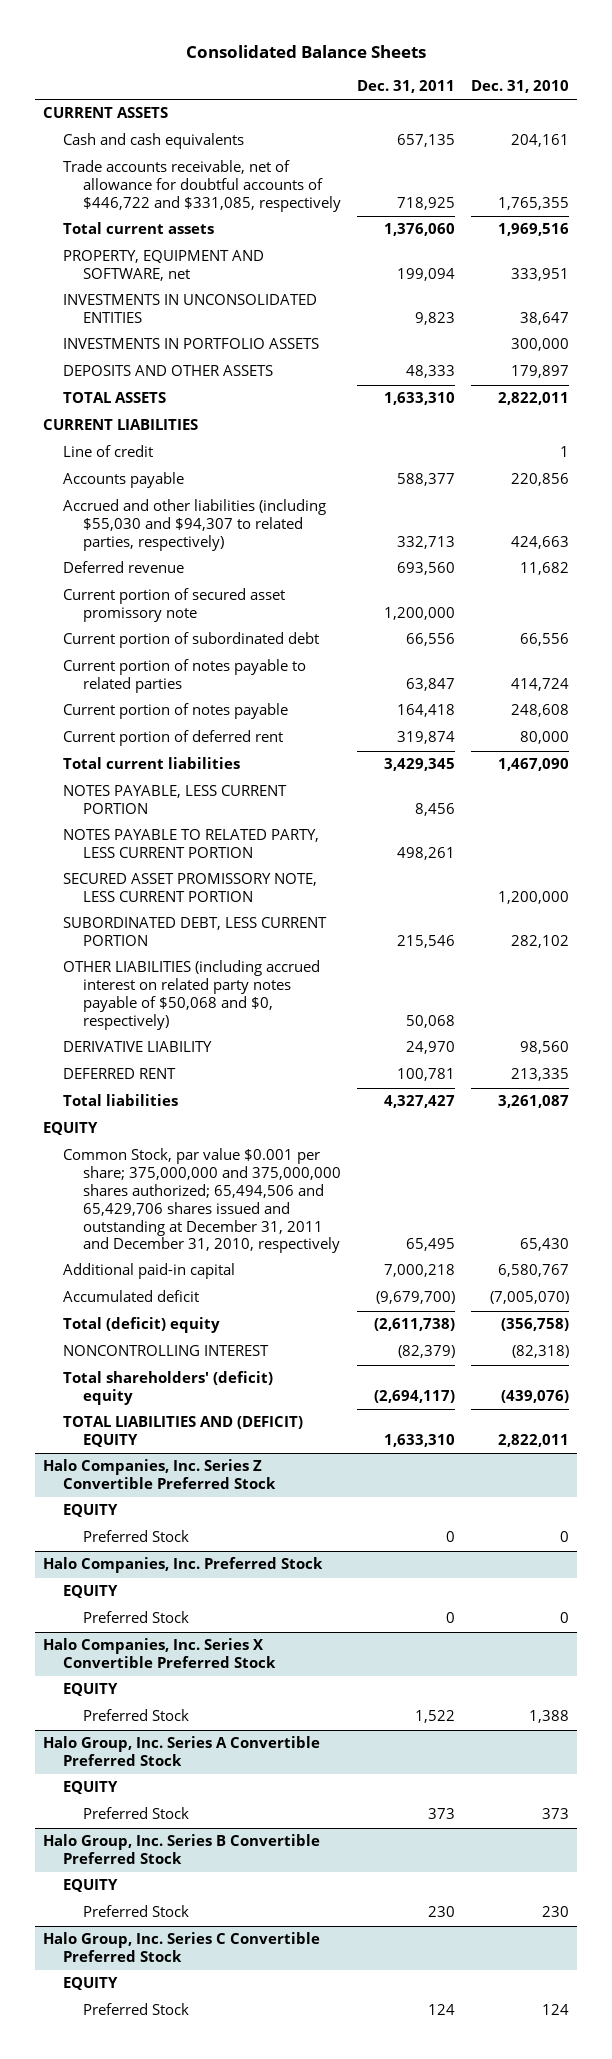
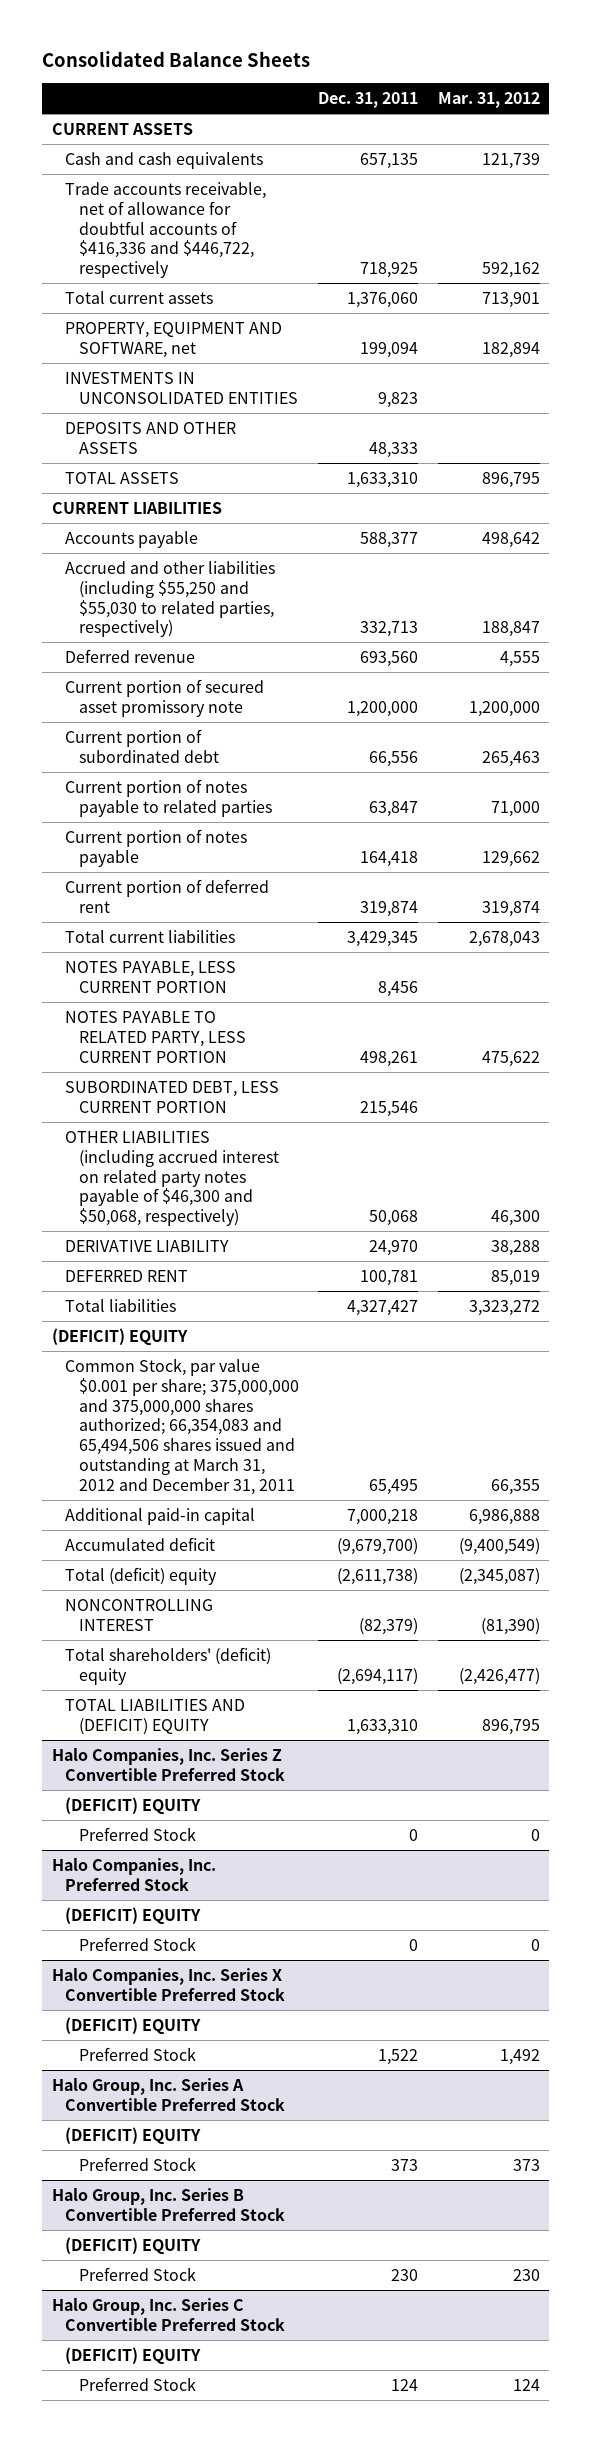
- | Dec. 31, 2011 | Dec. 31, 2010
+ | Dec. 31, 2011 | Mar. 31, 2012
- Trade accounts receivable, net of allowance for doubtful accounts of $446,722 and $331,085, respectively | 718,925 | 1,765,355
+ Trade accounts receivable, net of allowance for doubtful accounts of $416,336 and $446,722, respectively | 718,925 | 592,162
- INVESTMENTS IN PORTFOLIO ASSETS | | 300,000
- Line of credit | | 1
- Accrued and other liabilities (including $55,030 and $94,307 to related parties, respectively) | 332,713 | 424,663
+ Accrued and other liabilities (including $55,250 and $55,030 to related parties, respectively) | 332,713 | 188,847
- SECURED ASSET PROMISSORY NOTE, LESS CURRENT PORTION | | 1,200,000
- OTHER LIABILITIES (including accrued interest on related party notes payable of $50,068 and $0, respectively) | 50,068 |
+ OTHER LIABILITIES (including accrued interest on related party notes payable of $46,300 and $50,068, respectively) | 50,068 | 46,300
- EQUITY
- Common Stock, par value $0.001 per share; 375,000,000 and 375,000,000 shares authorized; 65,494,506 and 65,429,706 shares issued and outstanding at December 31, 2011 and December 31, 2010, respectively | 65,495 | 65,430
+ (DEFICIT) EQUITY
+ Common Stock, par value $0.001 per share; 375,000,000 and 375,000,000 shares authorized; 66,354,083 and 65,494,506 shares issued and outstanding at March 31, 2012 and December 31, 2011 | 65,495 | 66,355
@ Halo Companies, Inc. Series Z Convertible Preferred Stock
- EQUITY
+ (DEFICIT) EQUITY
@ Halo Companies, Inc. Preferred Stock
- EQUITY
+ (DEFICIT) EQUITY
@ Halo Companies, Inc. Series X Convertible Preferred Stock
- EQUITY
+ (DEFICIT) EQUITY
@ Halo Group, Inc. Series A Convertible Preferred Stock
- EQUITY
+ (DEFICIT) EQUITY
@ Halo Group, Inc. Series B Convertible Preferred Stock
- EQUITY
+ (DEFICIT) EQUITY
@ Halo Group, Inc. Series C Convertible Preferred Stock
- EQUITY
+ (DEFICIT) EQUITY

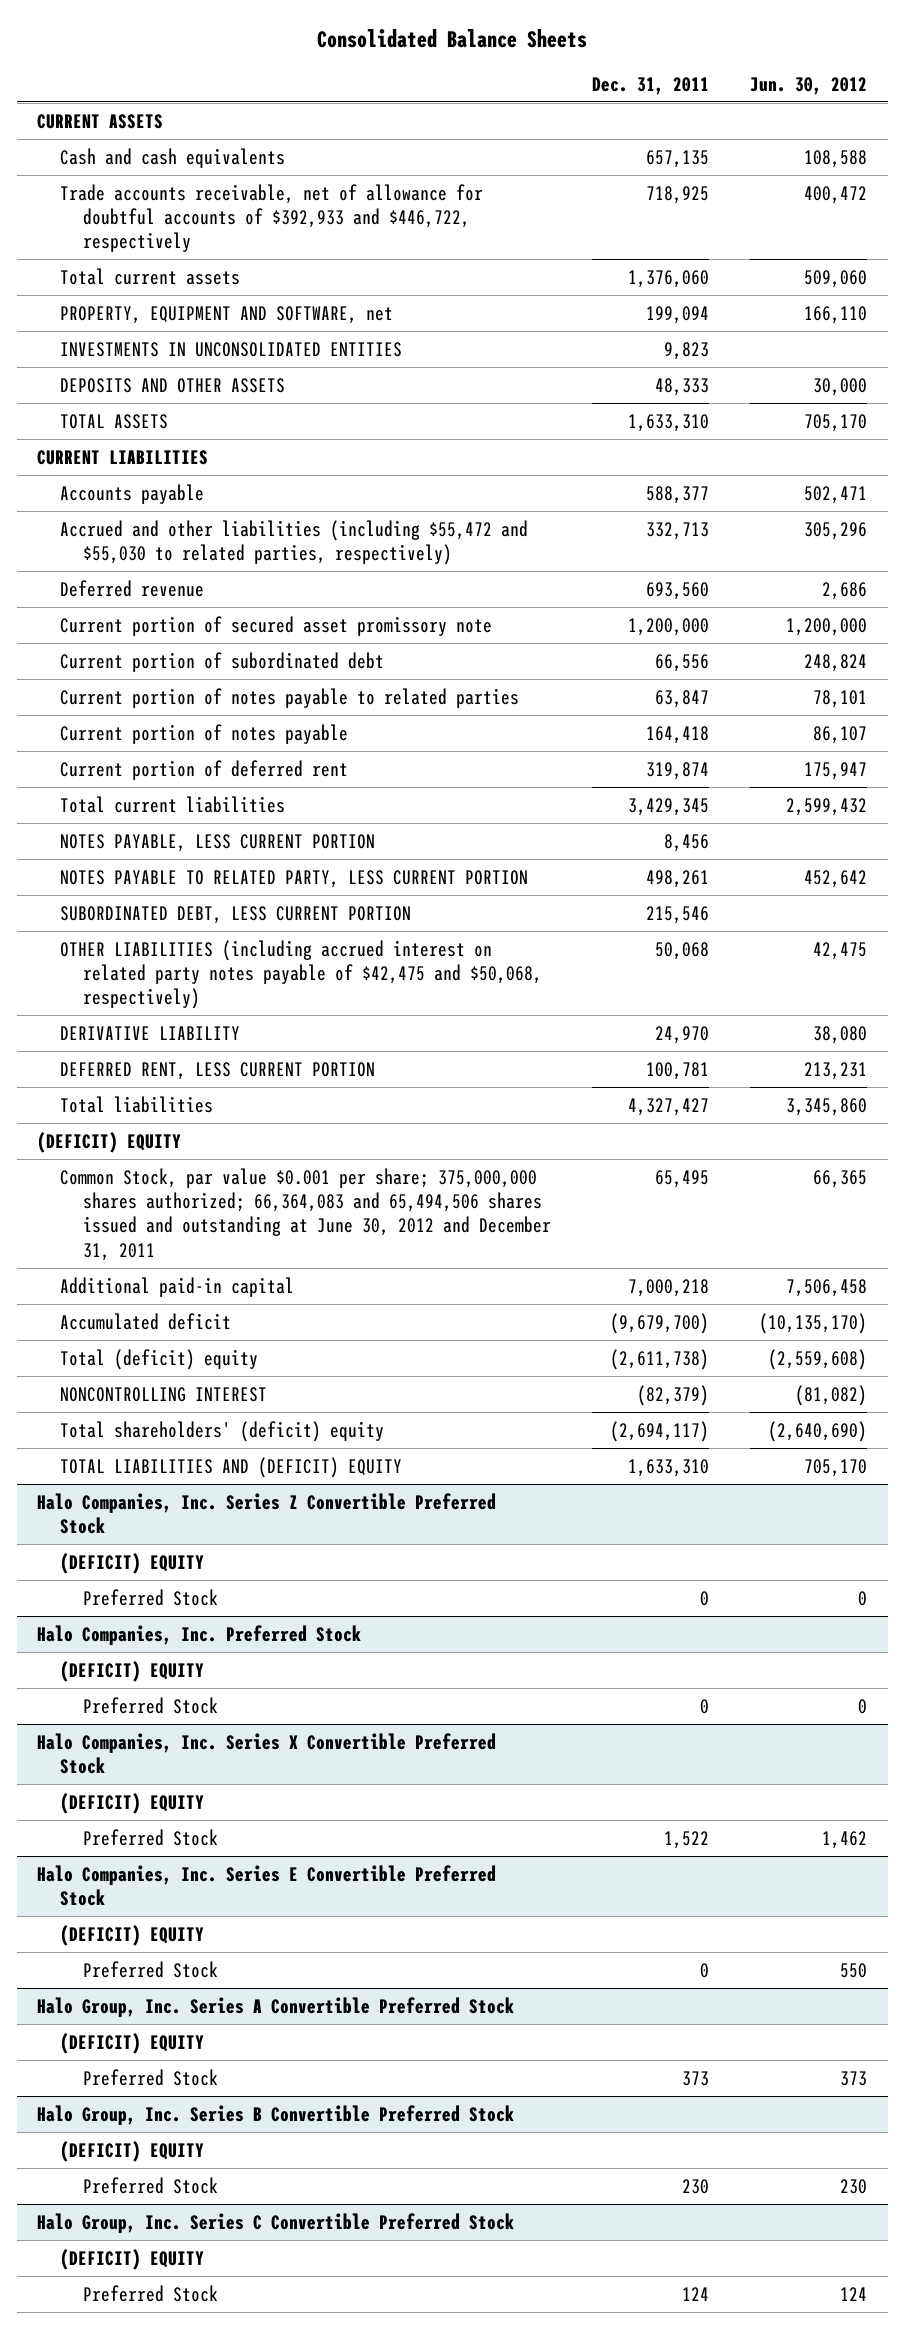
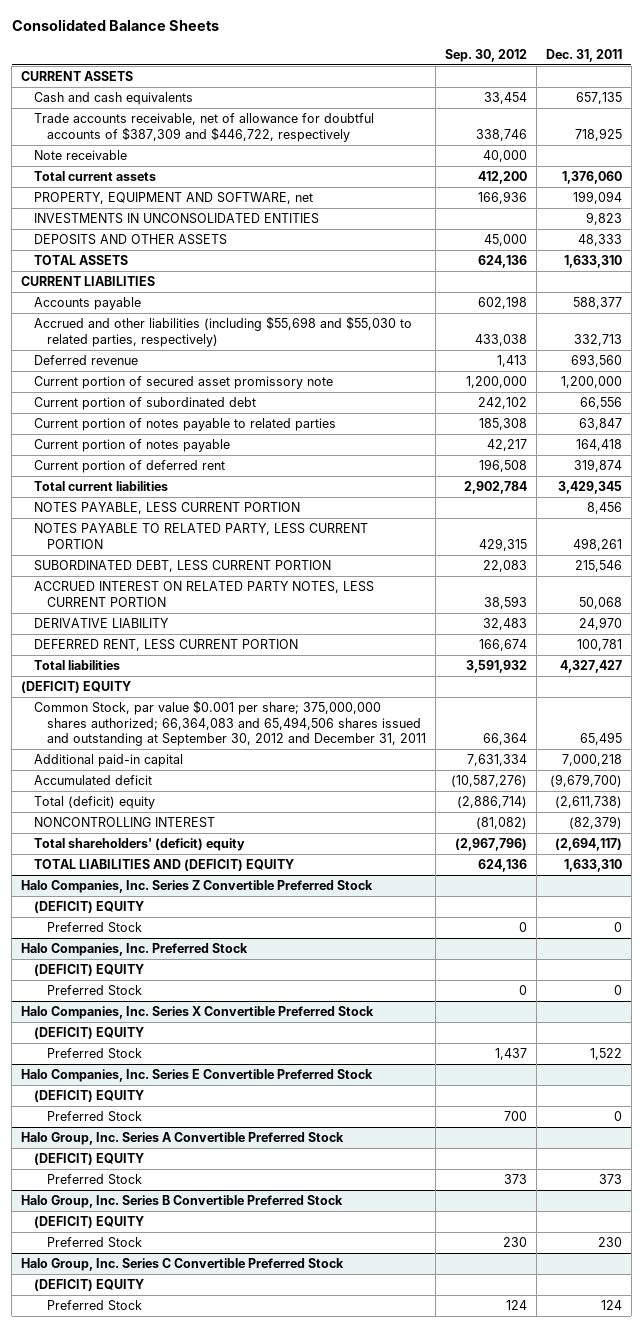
- | Dec. 31, 2011 | Jun. 30, 2012
+ | Sep. 30, 2012 | Dec. 31, 2011
- Trade accounts receivable, net of allowance for doubtful accounts of $392,933 and $446,722, respectively | 718,925 | 400,472
+ Trade accounts receivable, net of allowance for doubtful accounts of $387,309 and $446,722, respectively | 338,746 | 718,925
+ Note receivable | 40,000 |
- Accrued and other liabilities (including $55,472 and $55,030 to related parties, respectively) | 332,713 | 305,296
+ Accrued and other liabilities (including $55,698 and $55,030 to related parties, respectively) | 433,038 | 332,713
- OTHER LIABILITIES (including accrued interest on related party notes payable of $42,475 and $50,068, respectively) | 50,068 | 42,475
+ ACCRUED INTEREST ON RELATED PARTY NOTES, LESS CURRENT PORTION | 38,593 | 50,068
- Common Stock, par value $0.001 per share; 375,000,000 shares authorized; 66,364,083 and 65,494,506 shares issued and outstanding at June 30, 2012 and December 31, 2011 | 65,495 | 66,365
+ Common Stock, par value $0.001 per share; 375,000,000 shares authorized; 66,364,083 and 65,494,506 shares issued and outstanding at September 30, 2012 and December 31, 2011 | 66,364 | 65,495

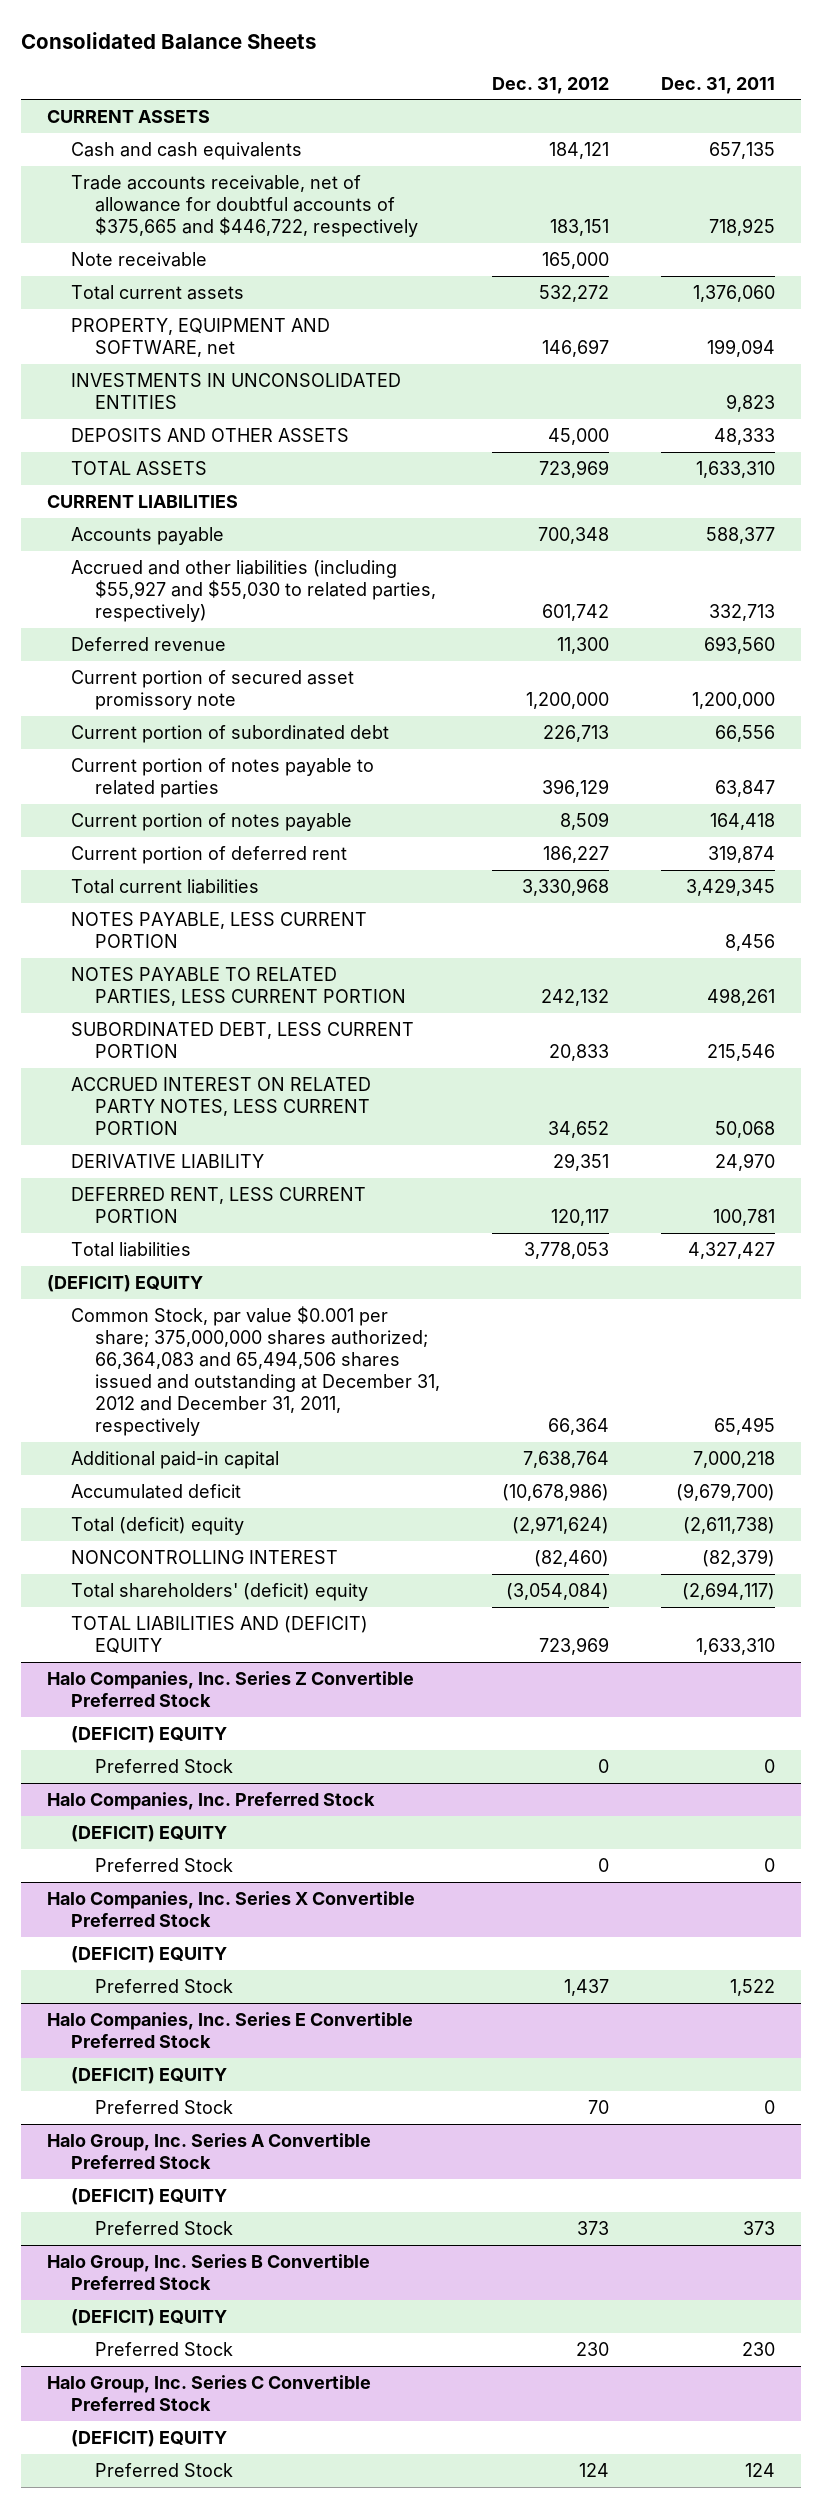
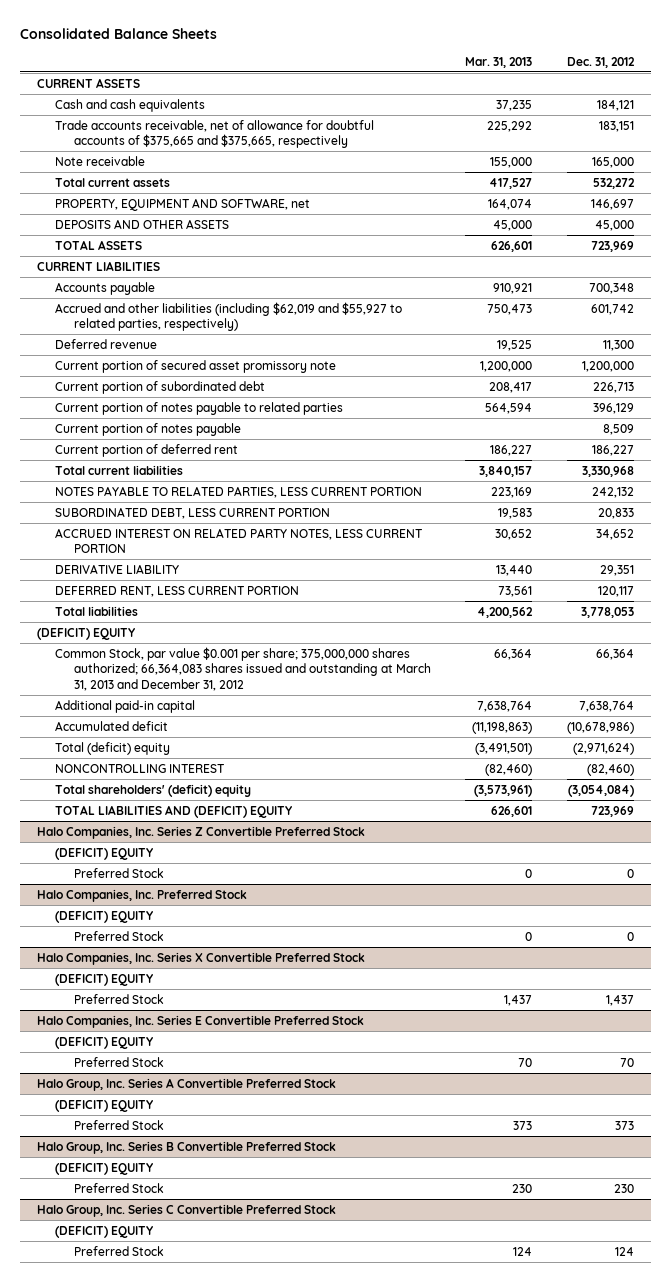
- | Dec. 31, 2012 | Dec. 31, 2011
+ | Mar. 31, 2013 | Dec. 31, 2012
- Trade accounts receivable, net of allowance for doubtful accounts of $375,665 and $446,722, respectively | 183,151 | 718,925
+ Trade accounts receivable, net of allowance for doubtful accounts of $375,665 and $375,665, respectively | 225,292 | 183,151
- INVESTMENTS IN UNCONSOLIDATED ENTITIES | | 9,823
- Accrued and other liabilities (including $55,927 and $55,030 to related parties, respectively) | 601,742 | 332,713
+ Accrued and other liabilities (including $62,019 and $55,927 to related parties, respectively) | 750,473 | 601,742
- NOTES PAYABLE, LESS CURRENT PORTION | | 8,456
- Common Stock, par value $0.001 per share; 375,000,000 shares authorized; 66,364,083 and 65,494,506 shares issued and outstanding at December 31, 2012 and December 31, 2011, respectively | 66,364 | 65,495
+ Common Stock, par value $0.001 per share; 375,000,000 shares authorized; 66,364,083 shares issued and outstanding at March 31, 2013 and December 31, 2012 | 66,364 | 66,364

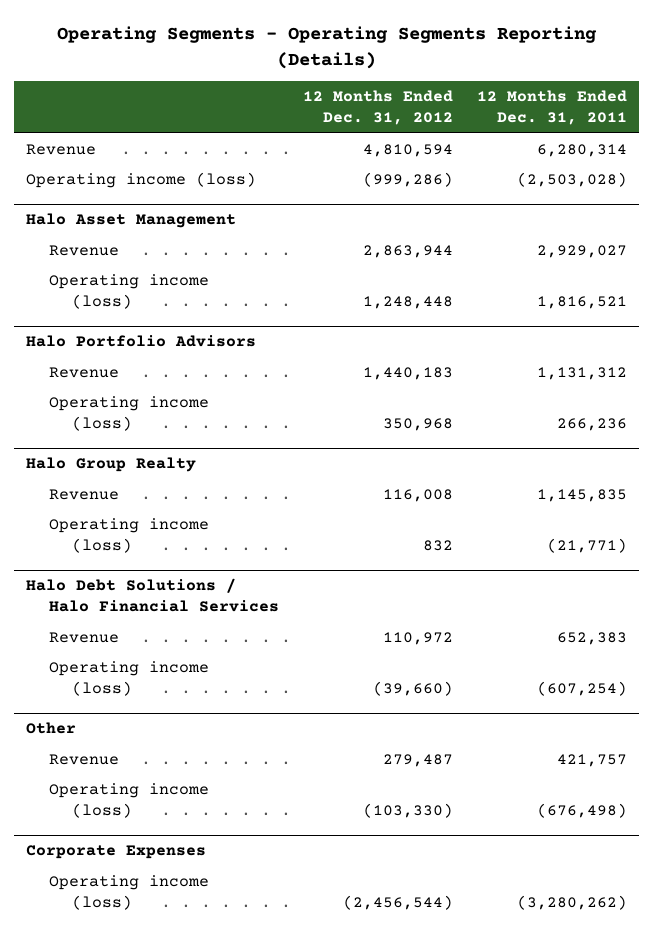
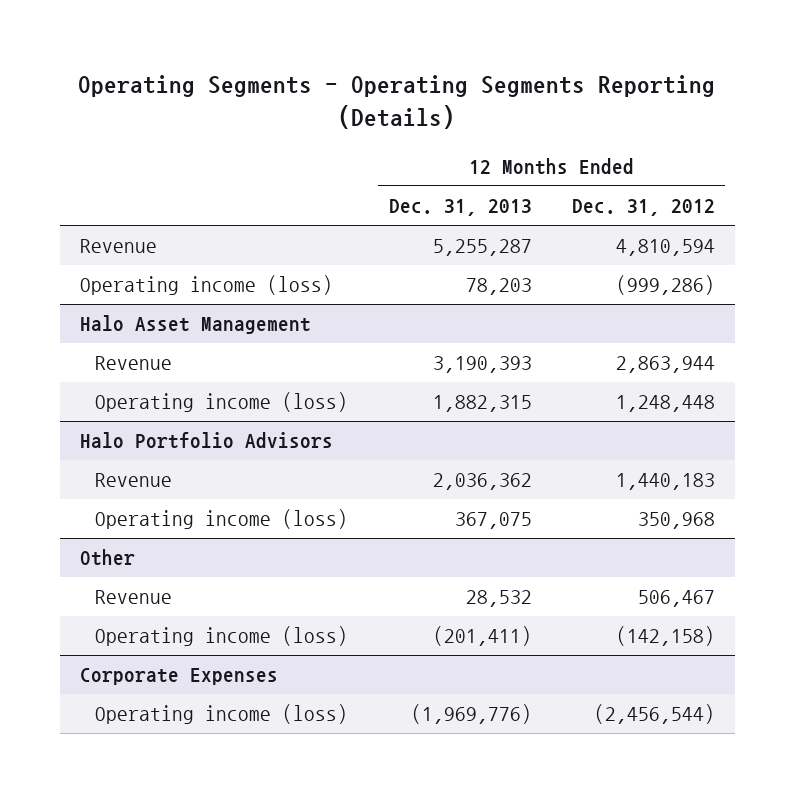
- | 12 Months Ended Dec. 31, 2012 | 12 Months Ended Dec. 31, 2011
+ | 12 Months Ended Dec. 31, 2013 | 12 Months Ended Dec. 31, 2012
- Halo Group Realty
- Revenue | 116,008 | 1,145,835
- Operating income (loss) | 832 | (21,771)
- Halo Debt Solutions / Halo Financial Services
- Revenue | 110,972 | 652,383
- Operating income (loss) | (39,660) | (607,254)
@ Other
- Revenue | 279,487 | 421,757
- Operating income (loss) | (103,330) | (676,498)
+ Revenue | 28,532 | 506,467
+ Operating income (loss) | (201,411) | (142,158)

